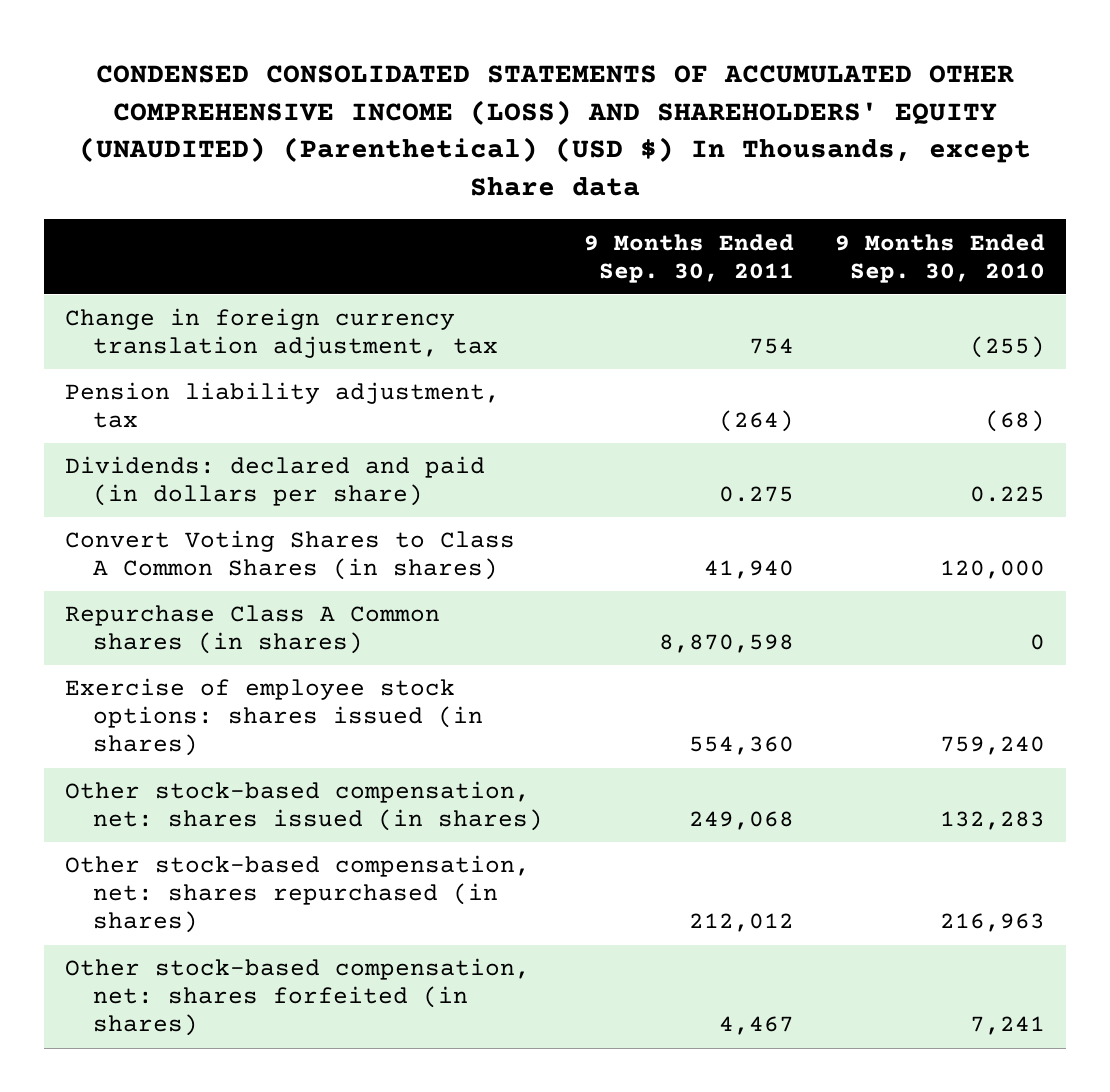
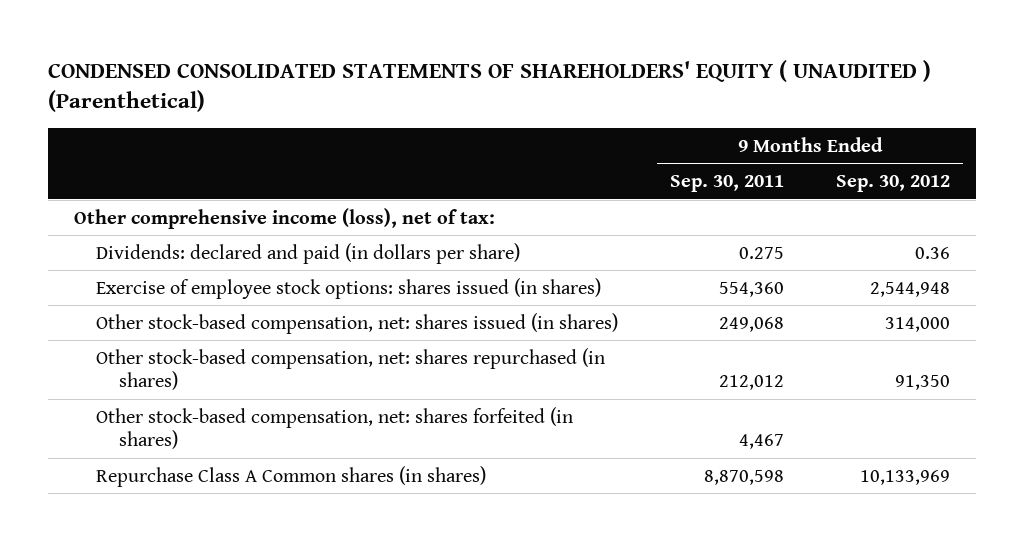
- CONDENSED CONSOLIDATED STATEMENTS OF ACCUMULATED OTHER COMPREHENSIVE INCOME (LOSS) AND SHAREHOLDERS' EQUITY (UNAUDITED) (Parenthetical) (USD $) In Thousands, except Share data
+ CONDENSED CONSOLIDATED STATEMENTS OF SHAREHOLDERS' EQUITY ( UNAUDITED ) (Parenthetical)
- | 9 Months Ended Sep. 30, 2011 | 9 Months Ended Sep. 30, 2010
+ | 9 Months Ended Sep. 30, 2011 | 9 Months Ended Sep. 30, 2012
- Change in foreign currency translation adjustment, tax | 754 | (255)
- Pension liability adjustment, tax | (264) | (68)
+ Other comprehensive income (loss), net of tax:
- Convert Voting Shares to Class A Common Shares (in shares) | 41,940 | 120,000
moved down: Repurchase Class A Common shares (in shares) | 8,870,598 | 10,133,969

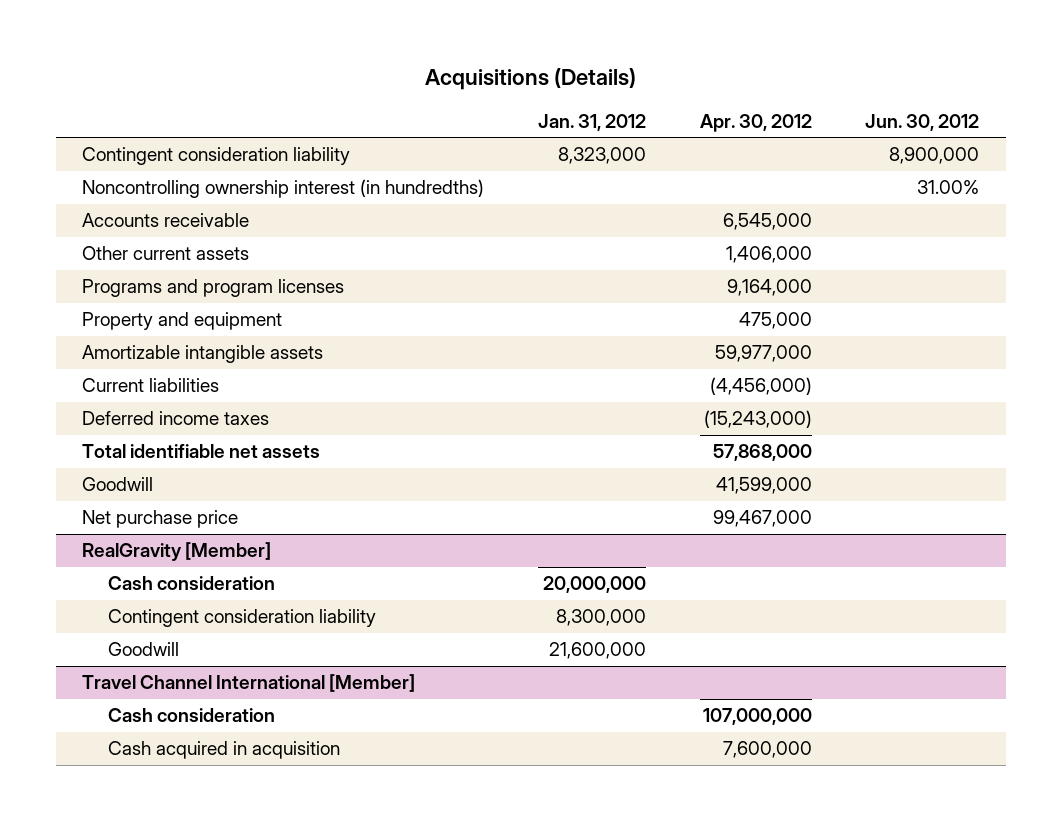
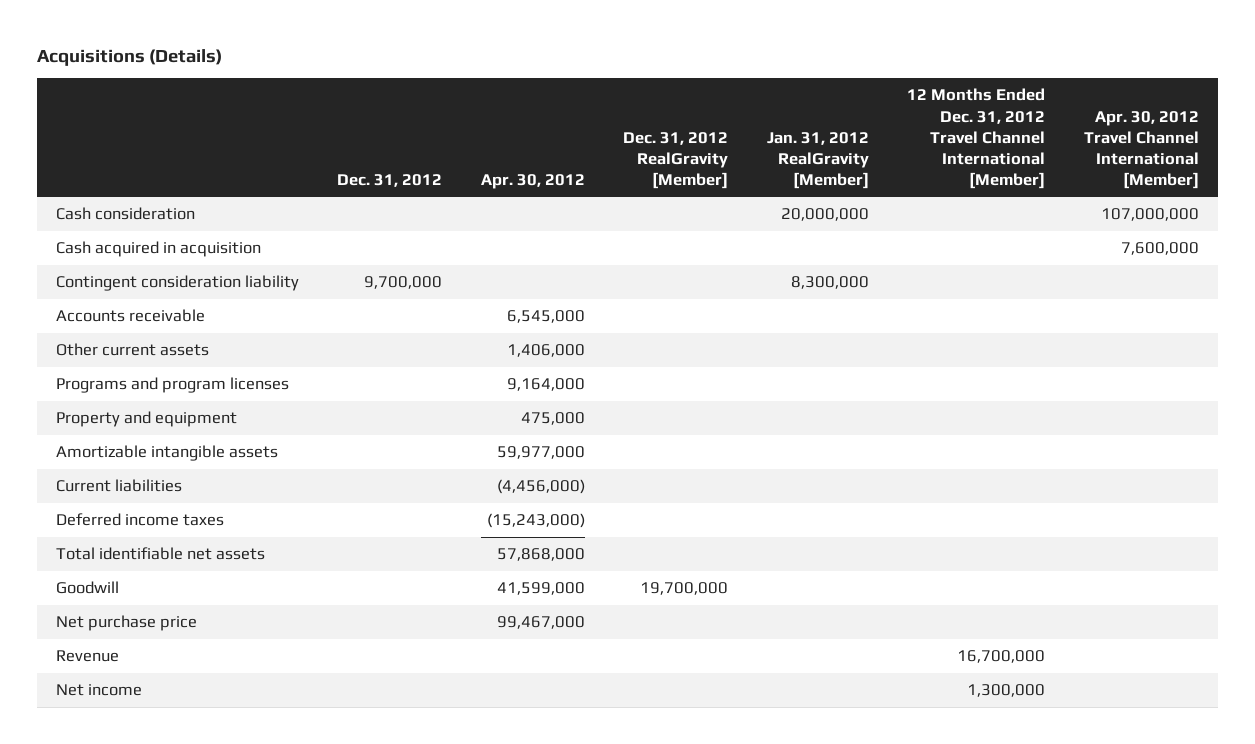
- | Jan. 31, 2012 | Apr. 30, 2012 | Jun. 30, 2012
+ | Dec. 31, 2012 | Apr. 30, 2012 | Dec. 31, 2012 RealGravity [Member] | Jan. 31, 2012 RealGravity [Member] | 12 Months Ended Dec. 31, 2012 Travel Channel International [Member] | Apr. 30, 2012 Travel Channel International [Member]
+ Cash consideration | | | | 20,000,000 | | 107,000,000
+ Cash acquired in acquisition | | | | | | 7,600,000
- Noncontrolling ownership interest (in hundredths) | | | 31.00%
- RealGravity [Member]
- Cash consideration | 20,000,000 | |
- Contingent consideration liability | 8,300,000 | |
- Goodwill | 21,600,000 | |
- Travel Channel International [Member]
- Cash consideration | | 107,000,000 |
- Cash acquired in acquisition | | 7,600,000 |
+ Revenue | | | | | 16,700,000 |
+ Net income | | | | | 1,300,000 |

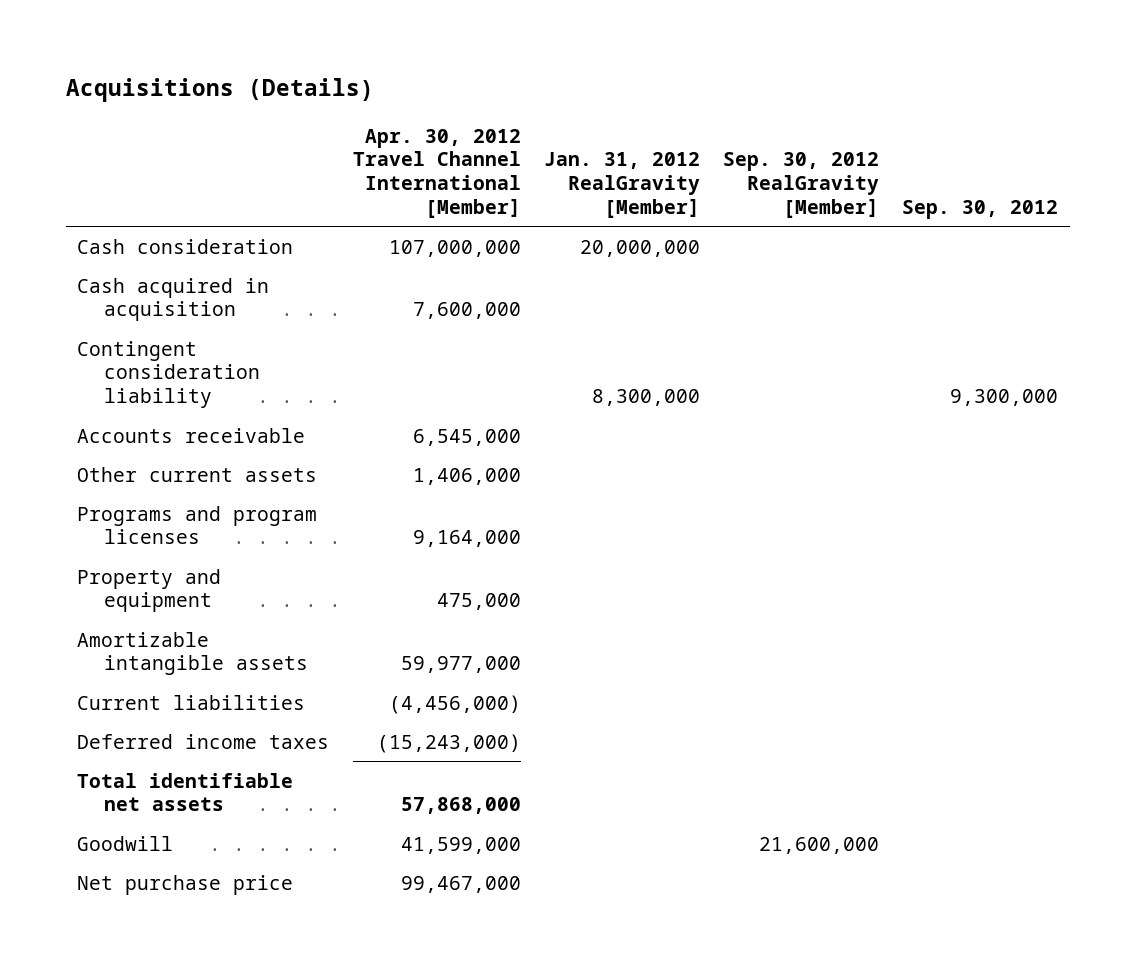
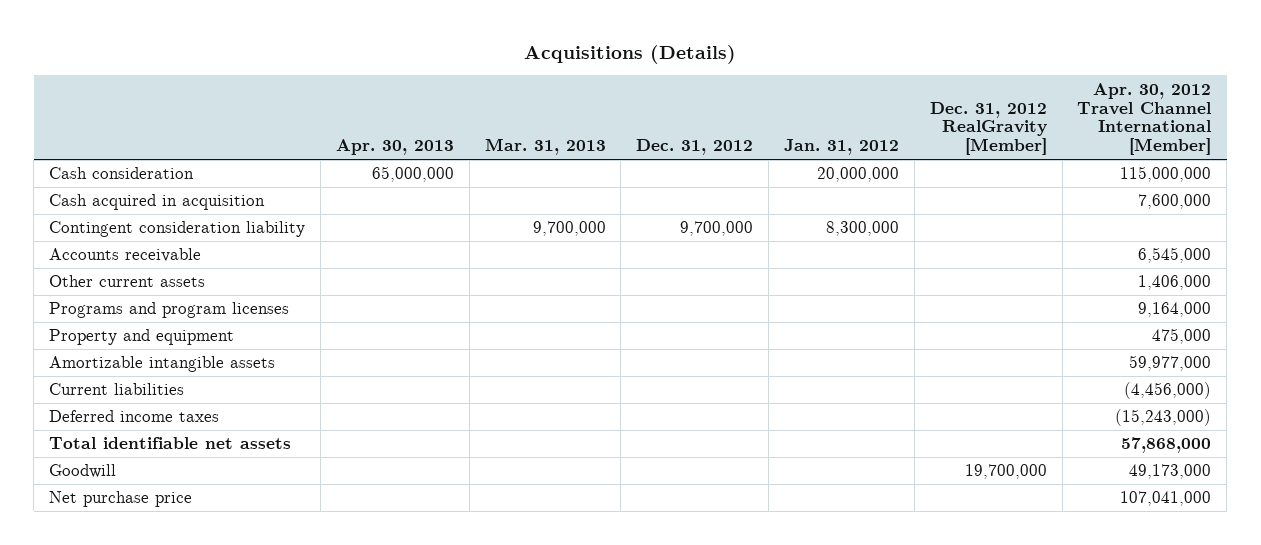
- | Apr. 30, 2012 Travel Channel International [Member] | Jan. 31, 2012 RealGravity [Member] | Sep. 30, 2012 RealGravity [Member] | Sep. 30, 2012
+ | Apr. 30, 2013 | Mar. 31, 2013 | Dec. 31, 2012 | Jan. 31, 2012 | Dec. 31, 2012 RealGravity [Member] | Apr. 30, 2012 Travel Channel International [Member]
- Cash consideration | 107,000,000 | 20,000,000 | |
+ Cash consideration | 65,000,000 | | | 20,000,000 | | 115,000,000
- Goodwill | 41,599,000 | | 21,600,000 |
- Net purchase price | 99,467,000 | | |
+ Goodwill | | | | | 19,700,000 | 49,173,000
+ Net purchase price | | | | | | 107,041,000

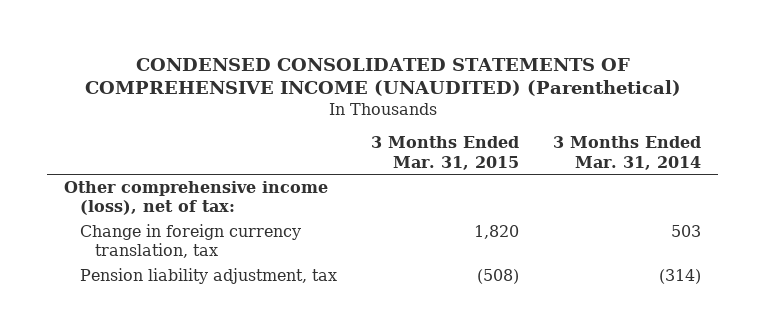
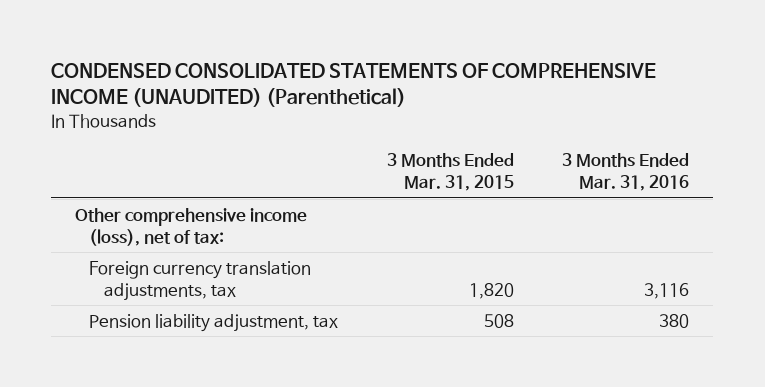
- | 3 Months Ended Mar. 31, 2015 | 3 Months Ended Mar. 31, 2014
+ | 3 Months Ended Mar. 31, 2015 | 3 Months Ended Mar. 31, 2016
- Change in foreign currency translation, tax | 1,820 | 503
- Pension liability adjustment, tax | (508) | (314)
+ Foreign currency translation adjustments, tax | 1,820 | 3,116
+ Pension liability adjustment, tax | 508 | 380

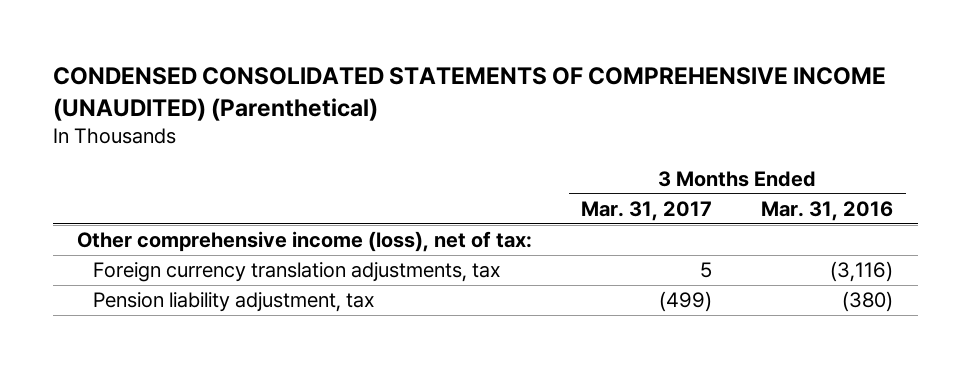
- | 3 Months Ended Mar. 31, 2015 | 3 Months Ended Mar. 31, 2016
+ | 3 Months Ended Mar. 31, 2017 | 3 Months Ended Mar. 31, 2016
- Foreign currency translation adjustments, tax | 1,820 | 3,116
- Pension liability adjustment, tax | 508 | 380
+ Foreign currency translation adjustments, tax | 5 | (3,116)
+ Pension liability adjustment, tax | (499) | (380)

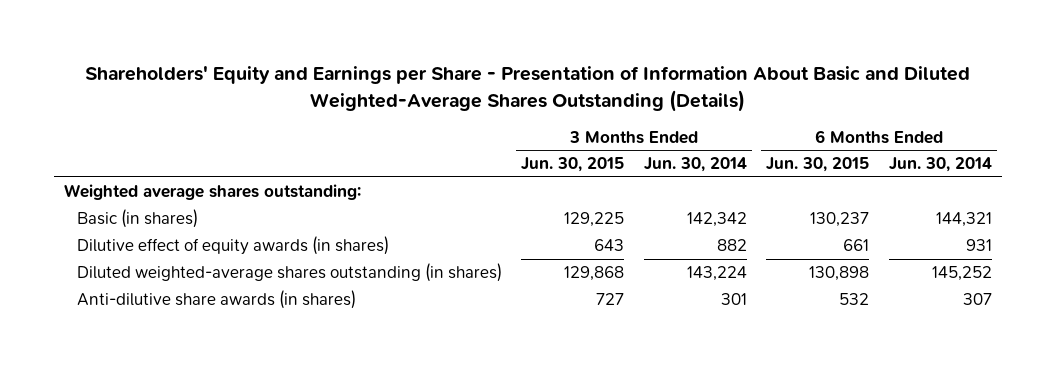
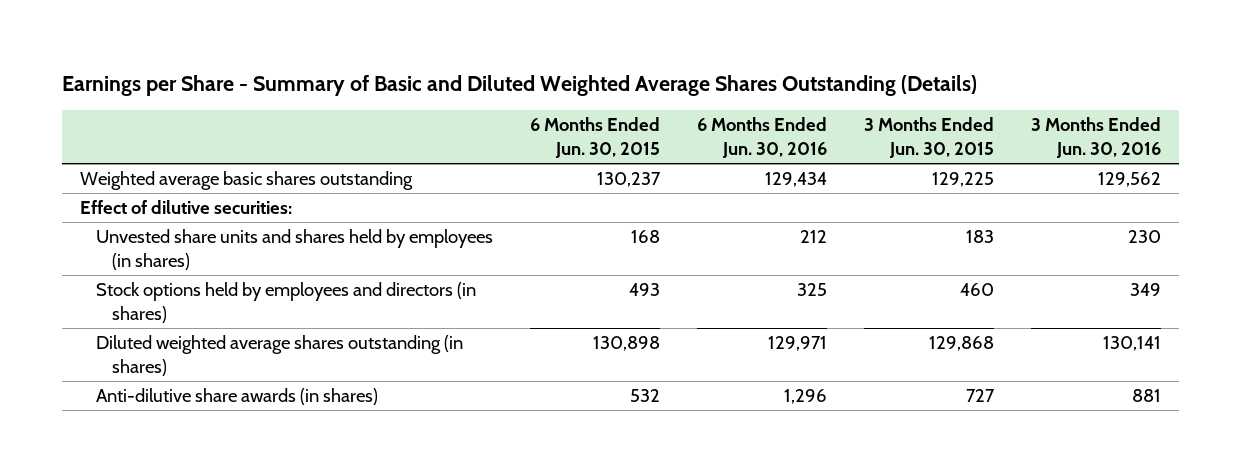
- Shareholders' Equity and Earnings per Share - Presentation of Information About Basic and Diluted Weighted-Average Shares Outstanding (Details)
+ Earnings per Share - Summary of Basic and Diluted Weighted Average Shares Outstanding (Details)
- | 3 Months Ended Jun. 30, 2015 | 3 Months Ended Jun. 30, 2014 | 6 Months Ended Jun. 30, 2015 | 6 Months Ended Jun. 30, 2014
+ | 6 Months Ended Jun. 30, 2015 | 6 Months Ended Jun. 30, 2016 | 3 Months Ended Jun. 30, 2015 | 3 Months Ended Jun. 30, 2016
- Weighted average shares outstanding:
- Basic (in shares) | 129,225 | 142,342 | 130,237 | 144,321
- Dilutive effect of equity awards (in shares) | 643 | 882 | 661 | 931
- Diluted weighted-average shares outstanding (in shares) | 129,868 | 143,224 | 130,898 | 145,252
+ Weighted average basic shares outstanding | 130,237 | 129,434 | 129,225 | 129,562
+ Effect of dilutive securities:
+ Unvested share units and shares held by employees (in shares) | 168 | 212 | 183 | 230
+ Stock options held by employees and directors (in shares) | 493 | 325 | 460 | 349
+ Diluted weighted average shares outstanding (in shares) | 130,898 | 129,971 | 129,868 | 130,141

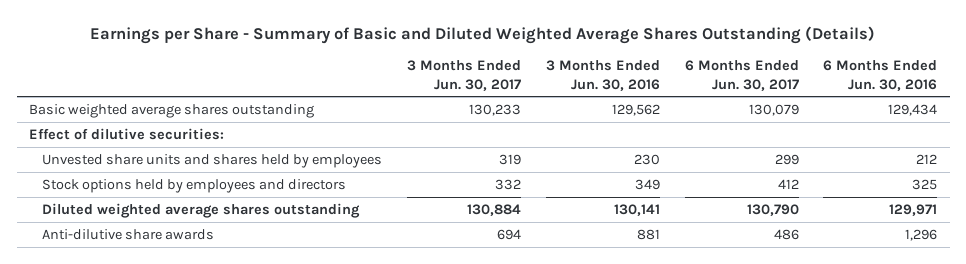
- | 6 Months Ended Jun. 30, 2015 | 6 Months Ended Jun. 30, 2016 | 3 Months Ended Jun. 30, 2015 | 3 Months Ended Jun. 30, 2016
+ | 3 Months Ended Jun. 30, 2017 | 3 Months Ended Jun. 30, 2016 | 6 Months Ended Jun. 30, 2017 | 6 Months Ended Jun. 30, 2016
- Weighted average basic shares outstanding | 130,237 | 129,434 | 129,225 | 129,562
+ Basic weighted average shares outstanding | 130,233 | 129,562 | 130,079 | 129,434
- Unvested share units and shares held by employees (in shares) | 168 | 212 | 183 | 230
- Stock options held by employees and directors (in shares) | 493 | 325 | 460 | 349
- Diluted weighted average shares outstanding (in shares) | 130,898 | 129,971 | 129,868 | 130,141
- Anti-dilutive share awards (in shares) | 532 | 1,296 | 727 | 881
+ Unvested share units and shares held by employees | 319 | 230 | 299 | 212
+ Stock options held by employees and directors | 332 | 349 | 412 | 325
+ Diluted weighted average shares outstanding | 130,884 | 130,141 | 130,790 | 129,971
+ Anti-dilutive share awards | 694 | 881 | 486 | 1,296

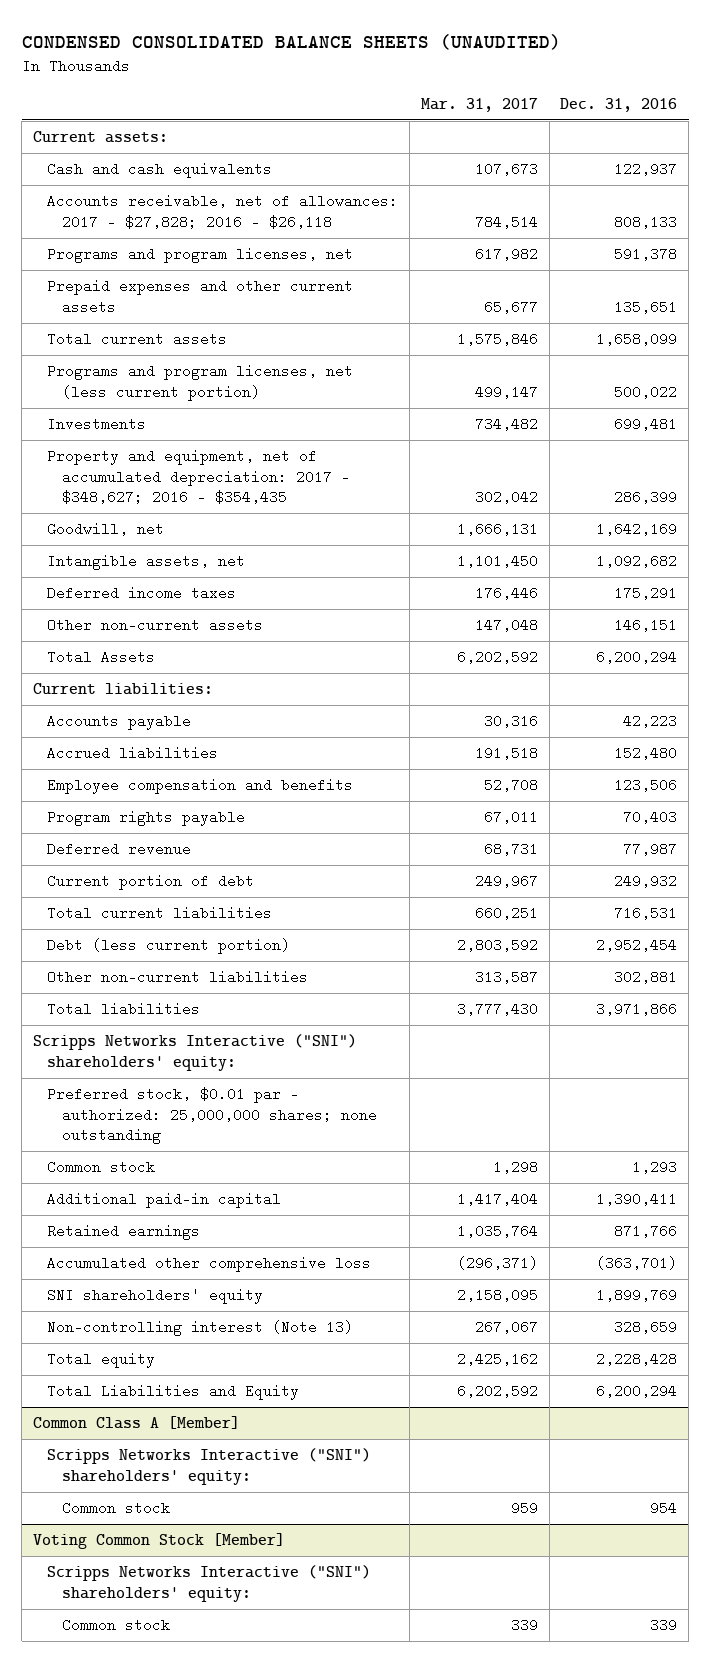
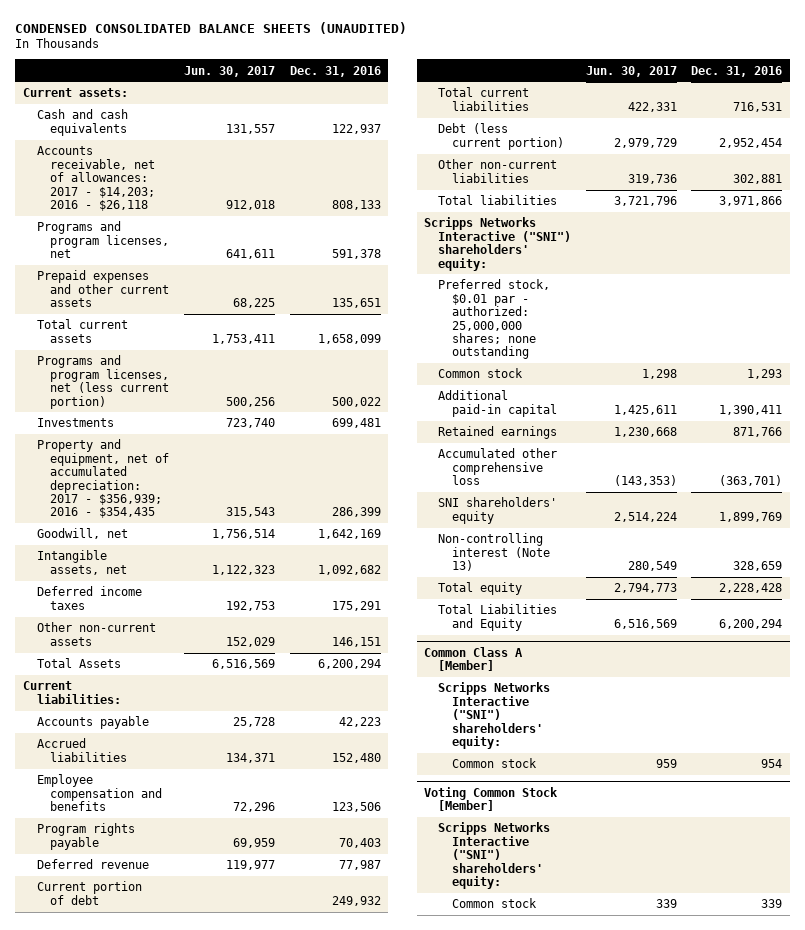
- | Mar. 31, 2017 | Dec. 31, 2016
+ | Jun. 30, 2017 | Dec. 31, 2016
- Accounts receivable, net of allowances: 2017 - $27,828; 2016 - $26,118 | 784,514 | 808,133
+ Accounts receivable, net of allowances: 2017 - $14,203; 2016 - $26,118 | 912,018 | 808,133
- Property and equipment, net of accumulated depreciation: 2017 - $348,627; 2016 - $354,435 | 302,042 | 286,399
+ Property and equipment, net of accumulated depreciation: 2017 - $356,939; 2016 - $354,435 | 315,543 | 286,399

